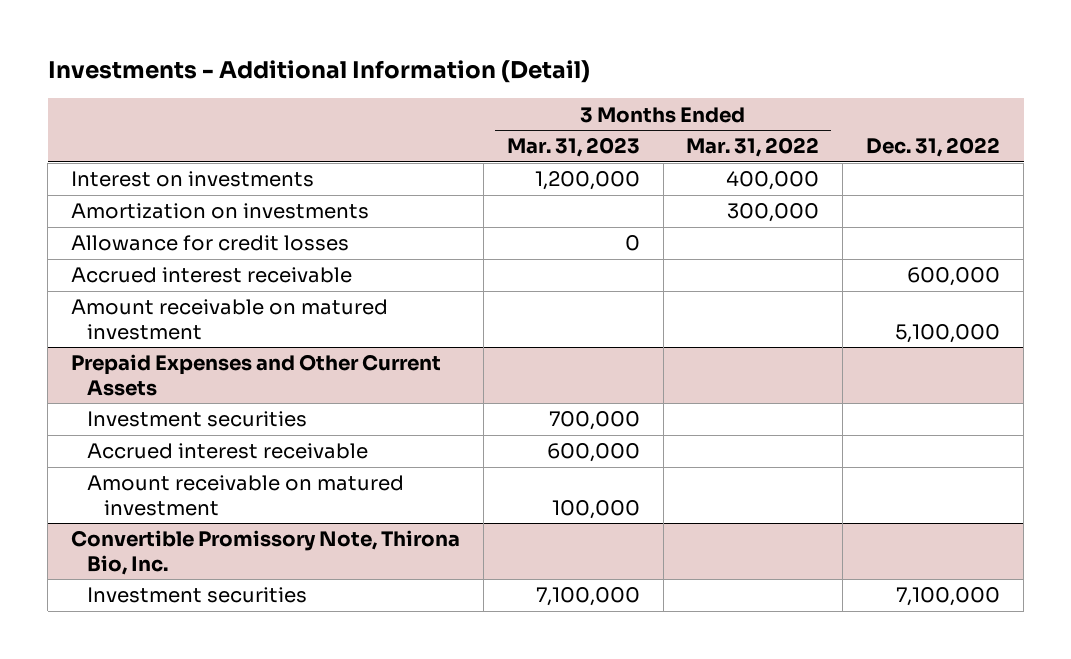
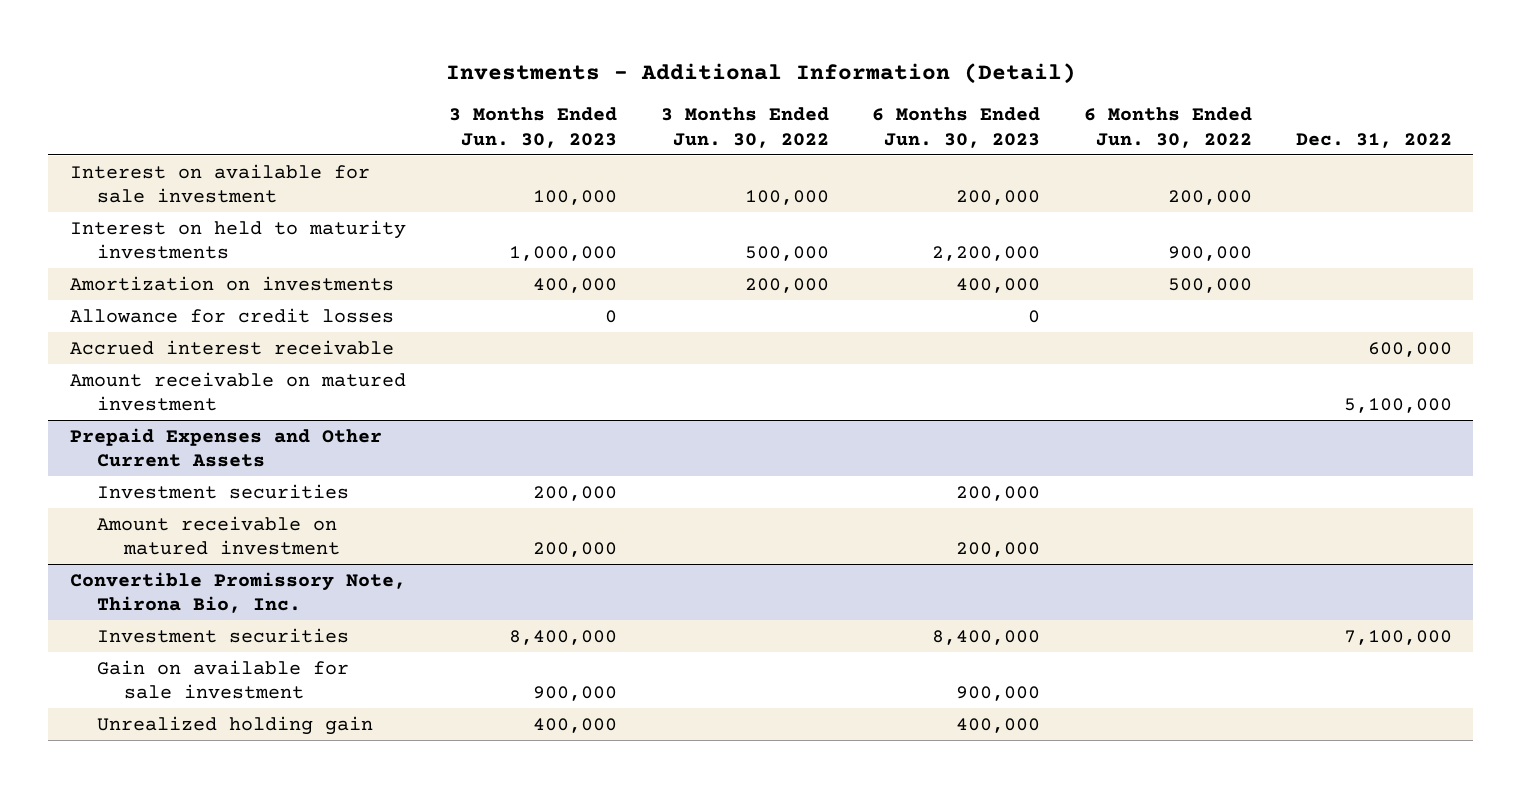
- | 3 Months Ended Mar. 31, 2023 | 3 Months Ended Mar. 31, 2022 | Dec. 31, 2022
+ | 3 Months Ended Jun. 30, 2023 | 3 Months Ended Jun. 30, 2022 | 6 Months Ended Jun. 30, 2023 | 6 Months Ended Jun. 30, 2022 | Dec. 31, 2022
- Interest on investments | 1,200,000 | 400,000 |
+ Interest on available for sale investment | 100,000 | 100,000 | 200,000 | 200,000 |
+ Interest on held to maturity investments | 1,000,000 | 500,000 | 2,200,000 | 900,000 |
@ Prepaid Expenses and Other Current Assets
- Accrued interest receivable | 600,000 | |
@ Convertible Promissory Note, Thirona Bio, Inc.
+ Gain on available for sale investment | 900,000 | | 900,000 | |
+ Unrealized holding gain | 400,000 | | 400,000 | |

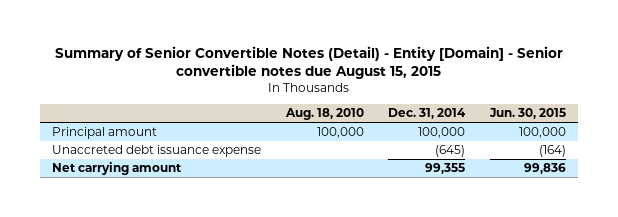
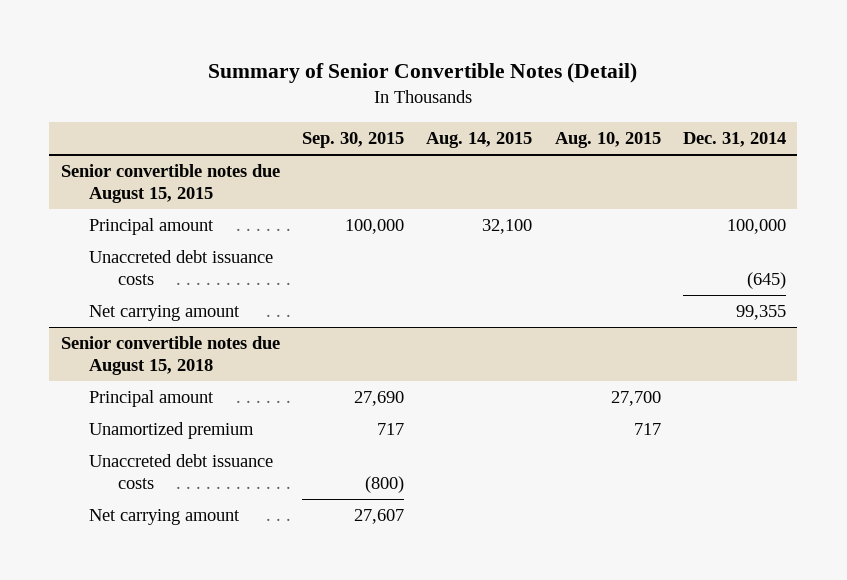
- Summary of Senior Convertible Notes (Detail) - Entity [Domain] - Senior convertible notes due August 15, 2015
+ Summary of Senior Convertible Notes (Detail)
- | Aug. 18, 2010 | Dec. 31, 2014 | Jun. 30, 2015
+ | Sep. 30, 2015 | Aug. 14, 2015 | Aug. 10, 2015 | Dec. 31, 2014
+ Senior convertible notes due August 15, 2015
- Unaccreted debt issuance expense | | (645) | (164)
+ Unaccreted debt issuance costs | | | | (645)
+ Senior convertible notes due August 15, 2018
+ Principal amount | 27,690 | | 27,700 |
+ Unamortized premium | 717 | | 717 |
+ Unaccreted debt issuance costs | (800) | | |
+ Net carrying amount | 27,607 | | |

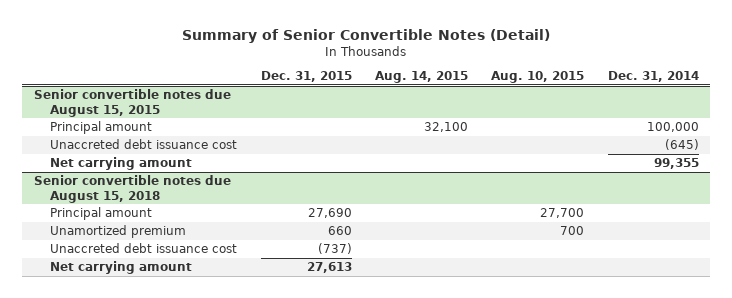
- | Sep. 30, 2015 | Aug. 14, 2015 | Aug. 10, 2015 | Dec. 31, 2014
+ | Dec. 31, 2015 | Aug. 14, 2015 | Aug. 10, 2015 | Dec. 31, 2014
@ Senior convertible notes due August 15, 2015
- Unaccreted debt issuance costs | | | | (645)
+ Unaccreted debt issuance cost | | | | (645)
@ Senior convertible notes due August 15, 2018
- Unamortized premium | 717 | | 717 |
- Unaccreted debt issuance costs | (800) | | |
+ Unamortized premium | 660 | | 700 |
+ Unaccreted debt issuance cost | (737) | | |

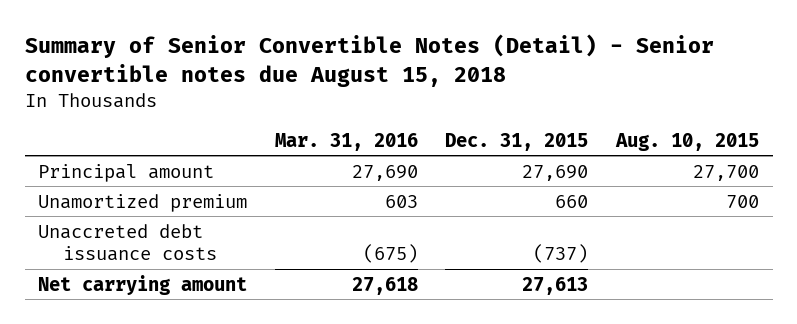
- Summary of Senior Convertible Notes (Detail)
+ Summary of Senior Convertible Notes (Detail) - Senior convertible notes due August 15, 2018
- | Dec. 31, 2015 | Aug. 14, 2015 | Aug. 10, 2015 | Dec. 31, 2014
+ | Mar. 31, 2016 | Dec. 31, 2015 | Aug. 10, 2015
- Senior convertible notes due August 15, 2015
- Principal amount | | 32,100 | | 100,000
- Unaccreted debt issuance cost | | | | (645)
- Net carrying amount | | | | 99,355
- Senior convertible notes due August 15, 2018
- Unaccreted debt issuance cost | (737) | | |
+ Unaccreted debt issuance costs | (675) | (737) |

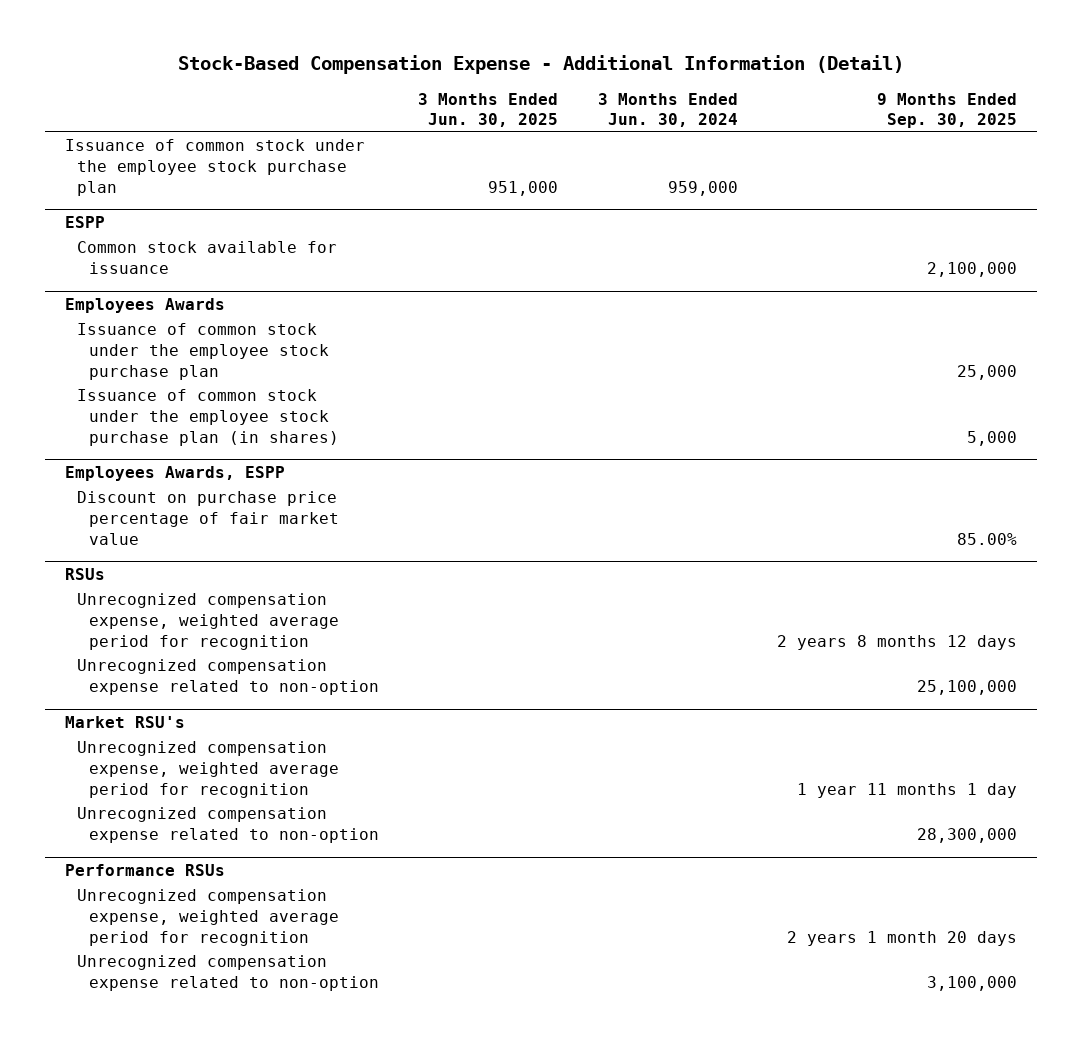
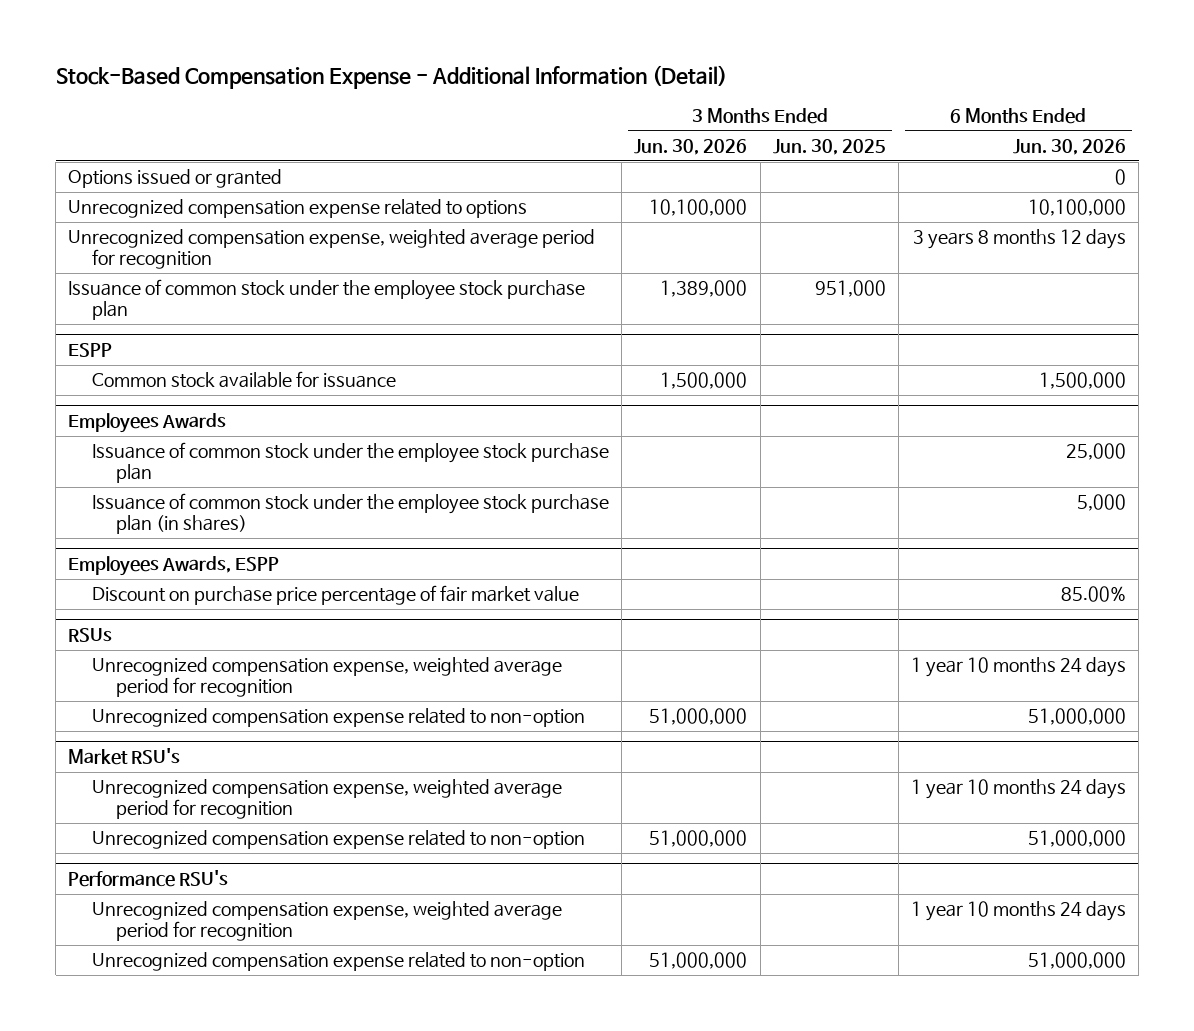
- | 3 Months Ended Jun. 30, 2025 | 3 Months Ended Jun. 30, 2024 | 9 Months Ended Sep. 30, 2025
+ | 3 Months Ended Jun. 30, 2026 | 3 Months Ended Jun. 30, 2025 | 6 Months Ended Jun. 30, 2026
+ Options issued or granted | | | 0
+ Unrecognized compensation expense related to options | 10,100,000 | | 10,100,000
+ Unrecognized compensation expense, weighted average period for recognition | | | 3 years 8 months 12 days
- Performance RSUs
+ Performance RSU's

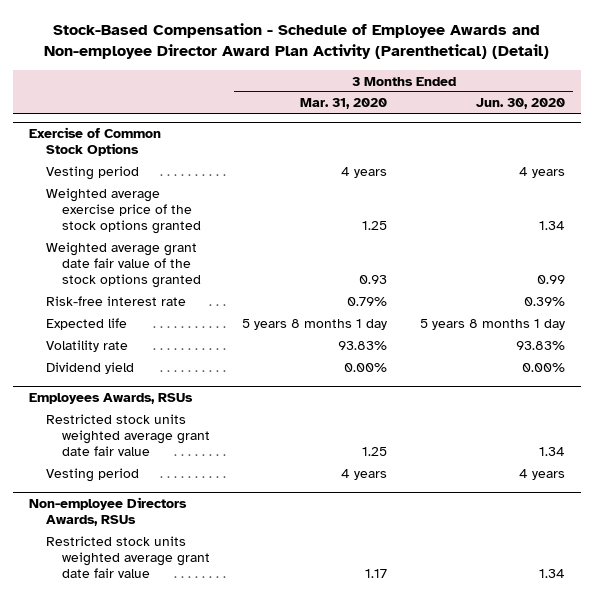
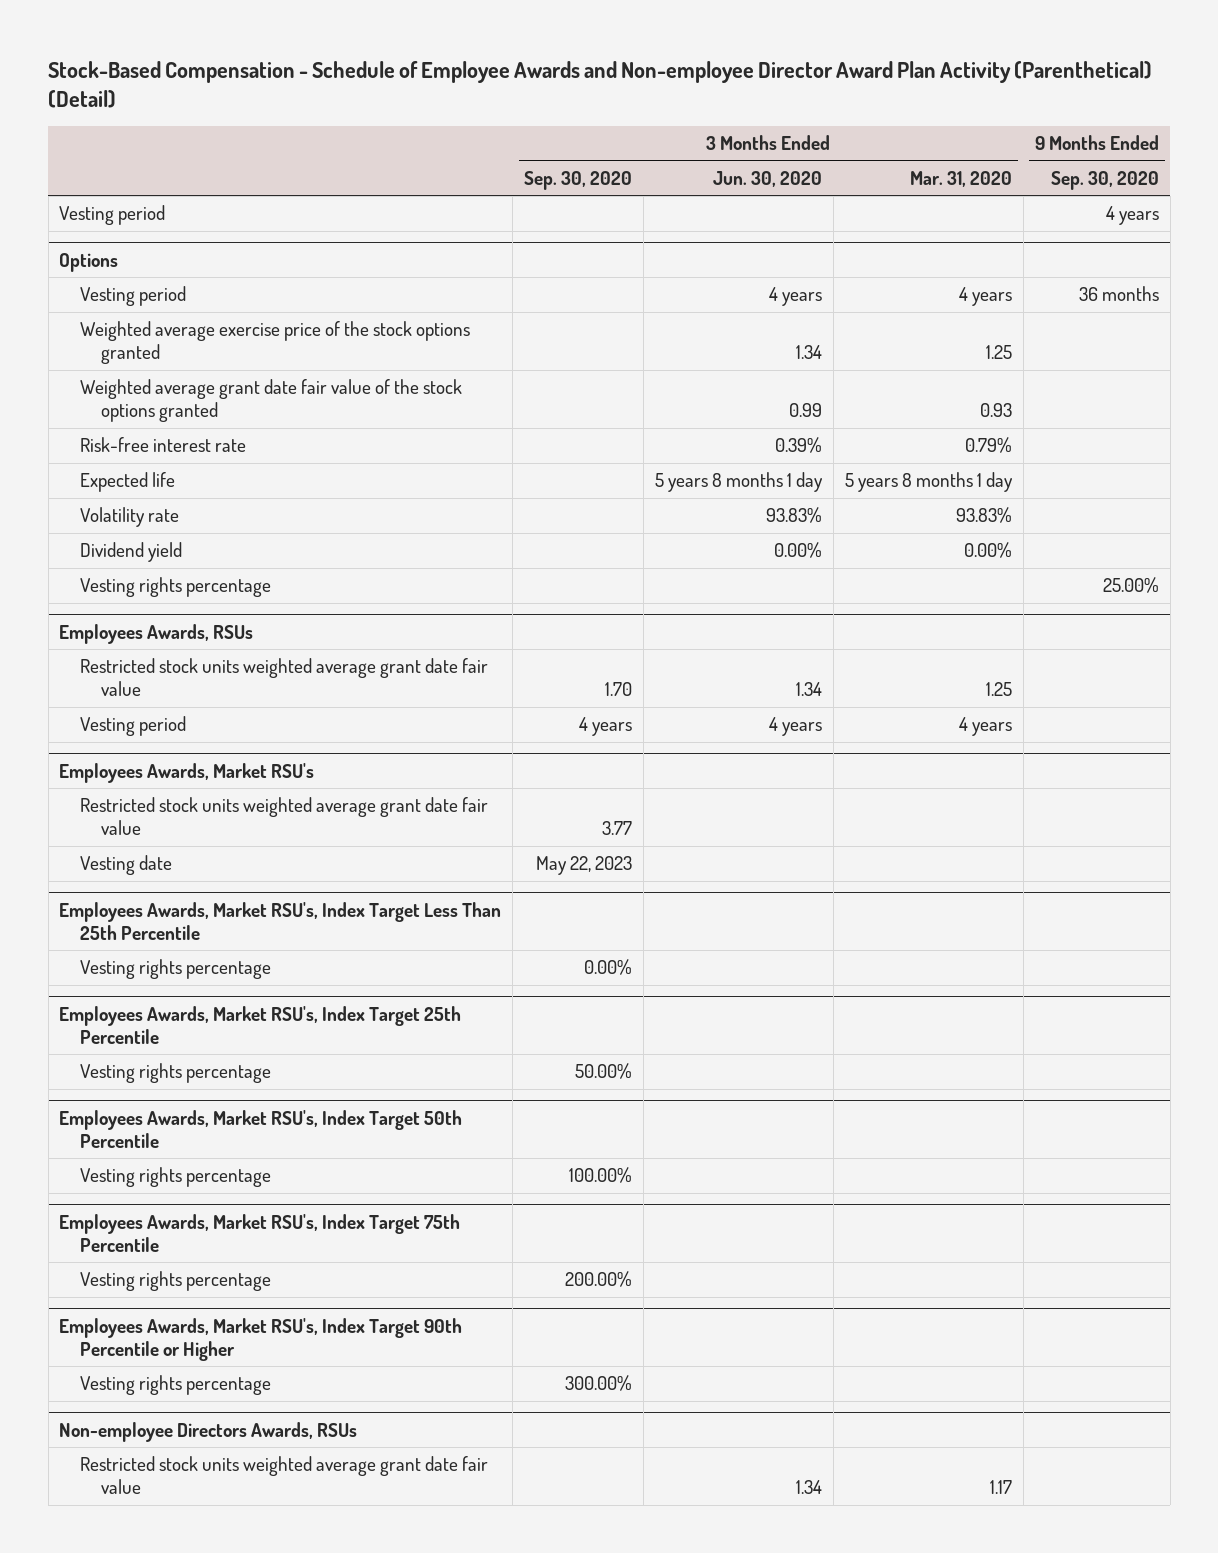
- | 3 Months Ended Mar. 31, 2020 | 3 Months Ended Jun. 30, 2020
+ | 3 Months Ended Sep. 30, 2020 | 3 Months Ended Jun. 30, 2020 | 3 Months Ended Mar. 31, 2020 | 9 Months Ended Sep. 30, 2020
- Exercise of Common Stock Options
+ Vesting period | | | | 4 years
+ Options
+ Vesting rights percentage | | | | 25.00%
+ Employees Awards, Market RSU's
+ Restricted stock units weighted average grant date fair value | 3.77 | | |
+ Vesting date | May 22, 2023 | | |
+ Employees Awards, Market RSU's, Index Target Less Than 25th Percentile
+ Vesting rights percentage | 0.00% | | |
+ Employees Awards, Market RSU's, Index Target 25th Percentile
+ Vesting rights percentage | 50.00% | | |
+ Employees Awards, Market RSU's, Index Target 50th Percentile
+ Vesting rights percentage | 100.00% | | |
+ Employees Awards, Market RSU's, Index Target 75th Percentile
+ Vesting rights percentage | 200.00% | | |
+ Employees Awards, Market RSU's, Index Target 90th Percentile or Higher
+ Vesting rights percentage | 300.00% | | |

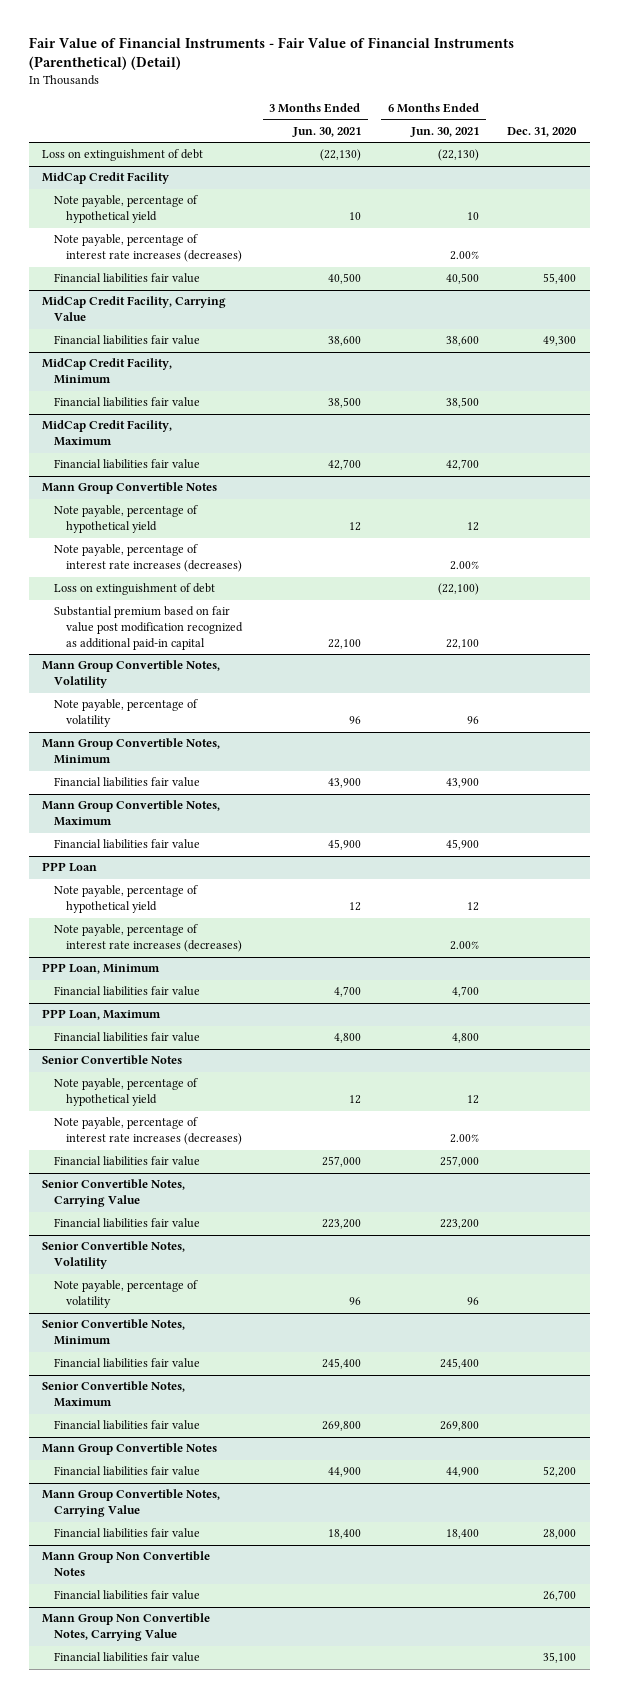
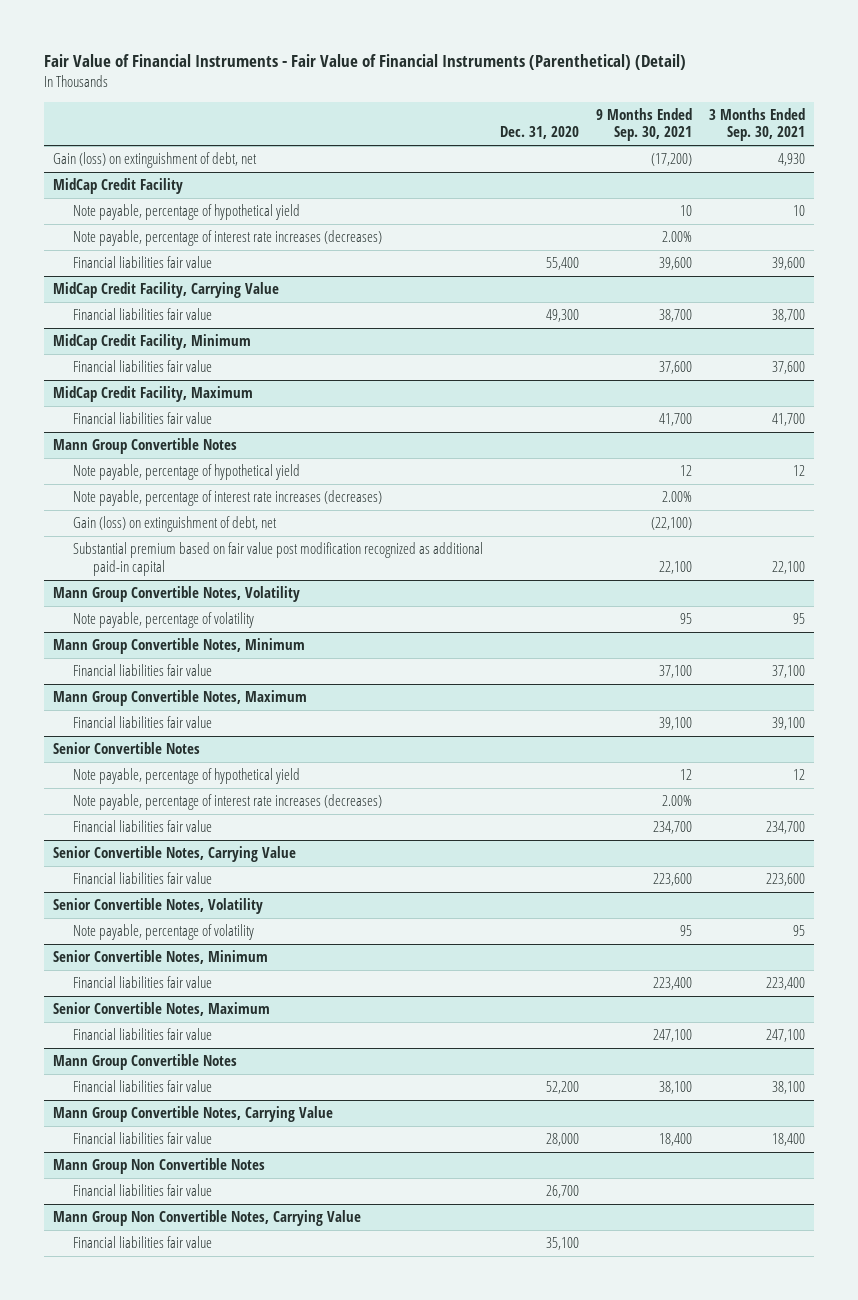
- | 3 Months Ended Jun. 30, 2021 | 6 Months Ended Jun. 30, 2021 | Dec. 31, 2020
+ | Dec. 31, 2020 | 9 Months Ended Sep. 30, 2021 | 3 Months Ended Sep. 30, 2021
- Loss on extinguishment of debt | (22,130) | (22,130) |
+ Gain (loss) on extinguishment of debt, net | | (17,200) | 4,930
@ Mann Group Convertible Notes
- Loss on extinguishment of debt | | (22,100) |
+ Gain (loss) on extinguishment of debt, net | | (22,100) |
- PPP Loan
- Note payable, percentage of hypothetical yield | 12 | 12 |
- Note payable, percentage of interest rate increases (decreases) | | 2.00% |
- PPP Loan, Minimum
- Financial liabilities fair value | 4,700 | 4,700 |
- PPP Loan, Maximum
- Financial liabilities fair value | 4,800 | 4,800 |

